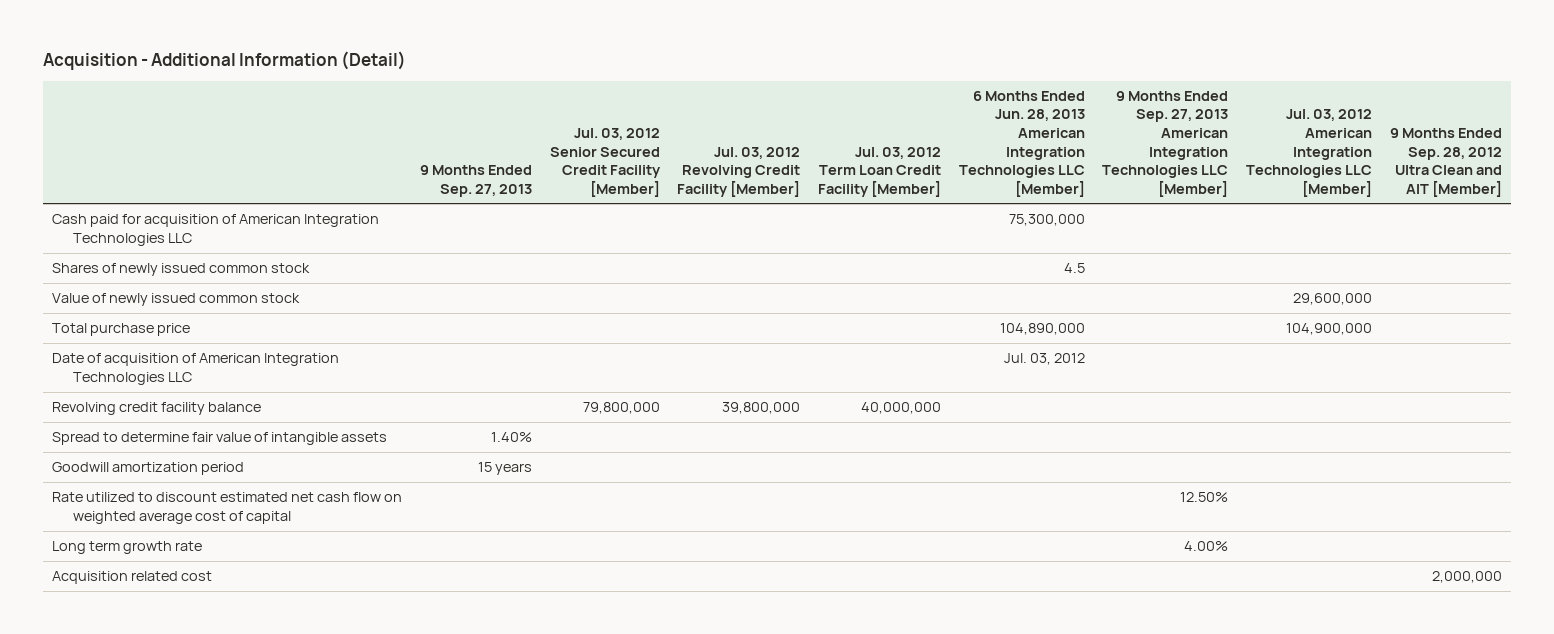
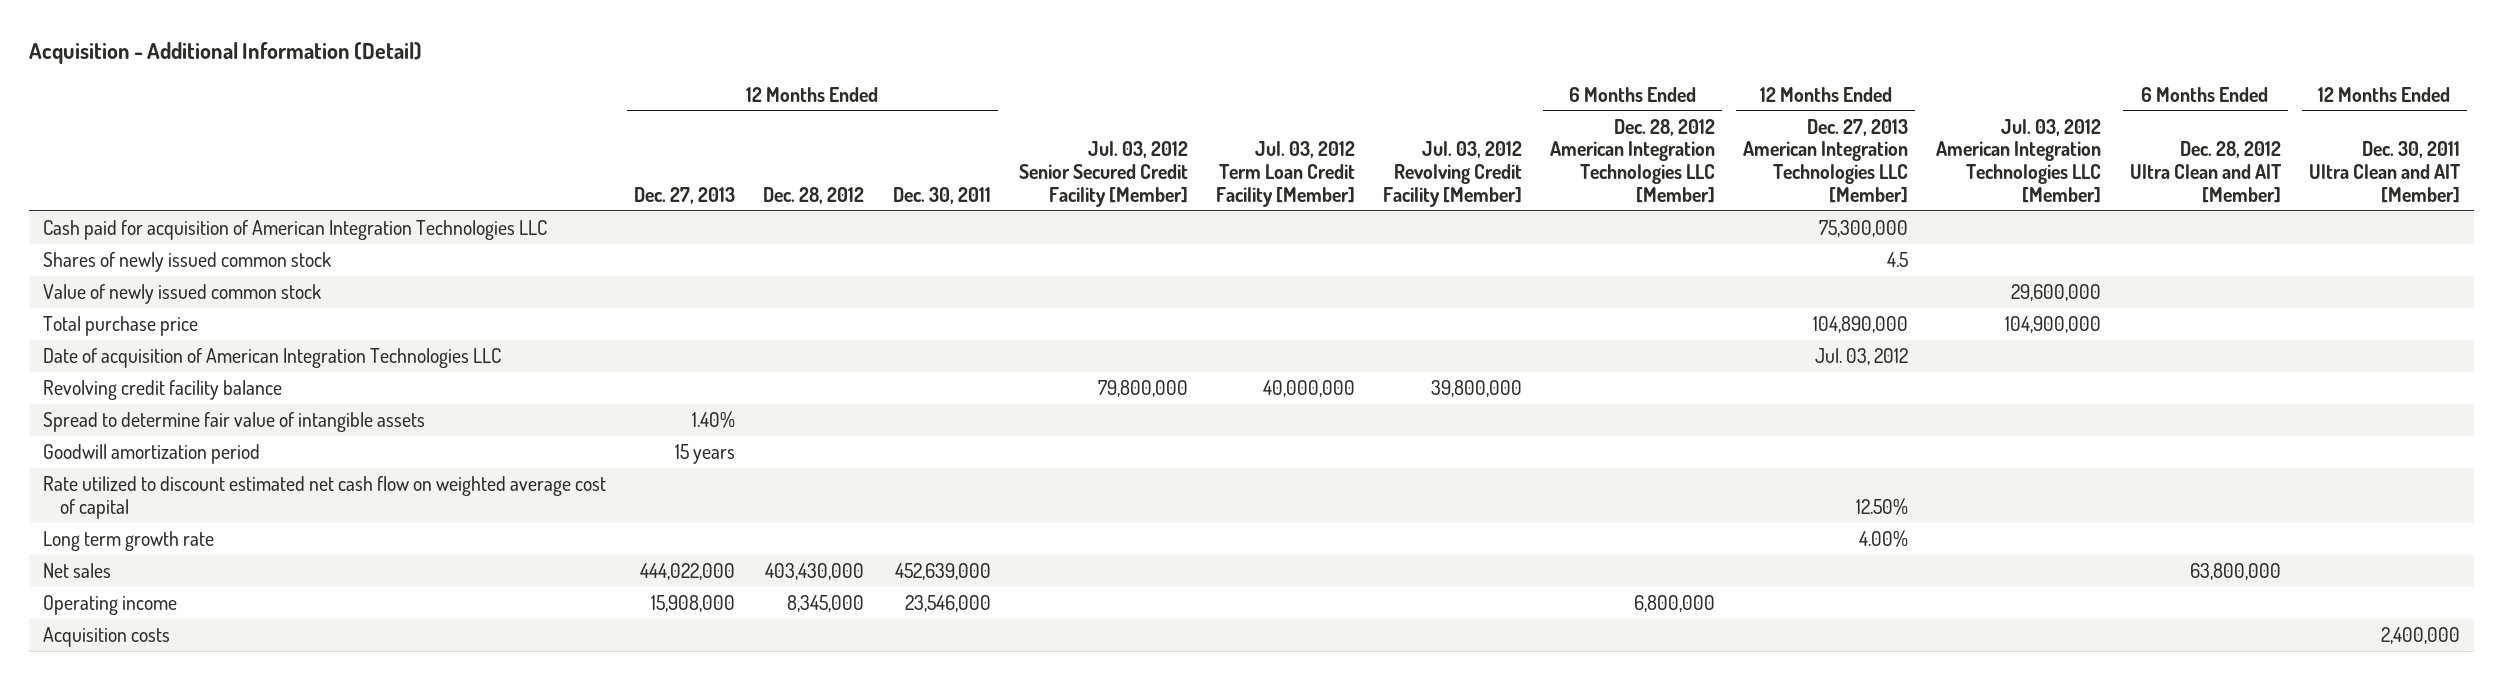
- | 9 Months Ended Sep. 27, 2013 | Jul. 03, 2012 Senior Secured Credit Facility [Member] | Jul. 03, 2012 Revolving Credit Facility [Member] | Jul. 03, 2012 Term Loan Credit Facility [Member] | 6 Months Ended Jun. 28, 2013 American Integration Technologies LLC [Member] | 9 Months Ended Sep. 27, 2013 American Integration Technologies LLC [Member] | Jul. 03, 2012 American Integration Technologies LLC [Member] | 9 Months Ended Sep. 28, 2012 Ultra Clean and AIT [Member]
+ | 12 Months Ended Dec. 27, 2013 | 12 Months Ended Dec. 28, 2012 | 12 Months Ended Dec. 30, 2011 | Jul. 03, 2012 Senior Secured Credit Facility [Member] | Jul. 03, 2012 Term Loan Credit Facility [Member] | Jul. 03, 2012 Revolving Credit Facility [Member] | 6 Months Ended Dec. 28, 2012 American Integration Technologies LLC [Member] | 12 Months Ended Dec. 27, 2013 American Integration Technologies LLC [Member] | Jul. 03, 2012 American Integration Technologies LLC [Member] | 6 Months Ended Dec. 28, 2012 Ultra Clean and AIT [Member] | 12 Months Ended Dec. 30, 2011 Ultra Clean and AIT [Member]
- Acquisition related cost | | | | | | | | 2,000,000
+ Net sales | 444,022,000 | 403,430,000 | 452,639,000 | | | | | | | 63,800,000 |
+ Operating income | 15,908,000 | 8,345,000 | 23,546,000 | | | | 6,800,000 | | | |
+ Acquisition costs | | | | | | | | | | | 2,400,000

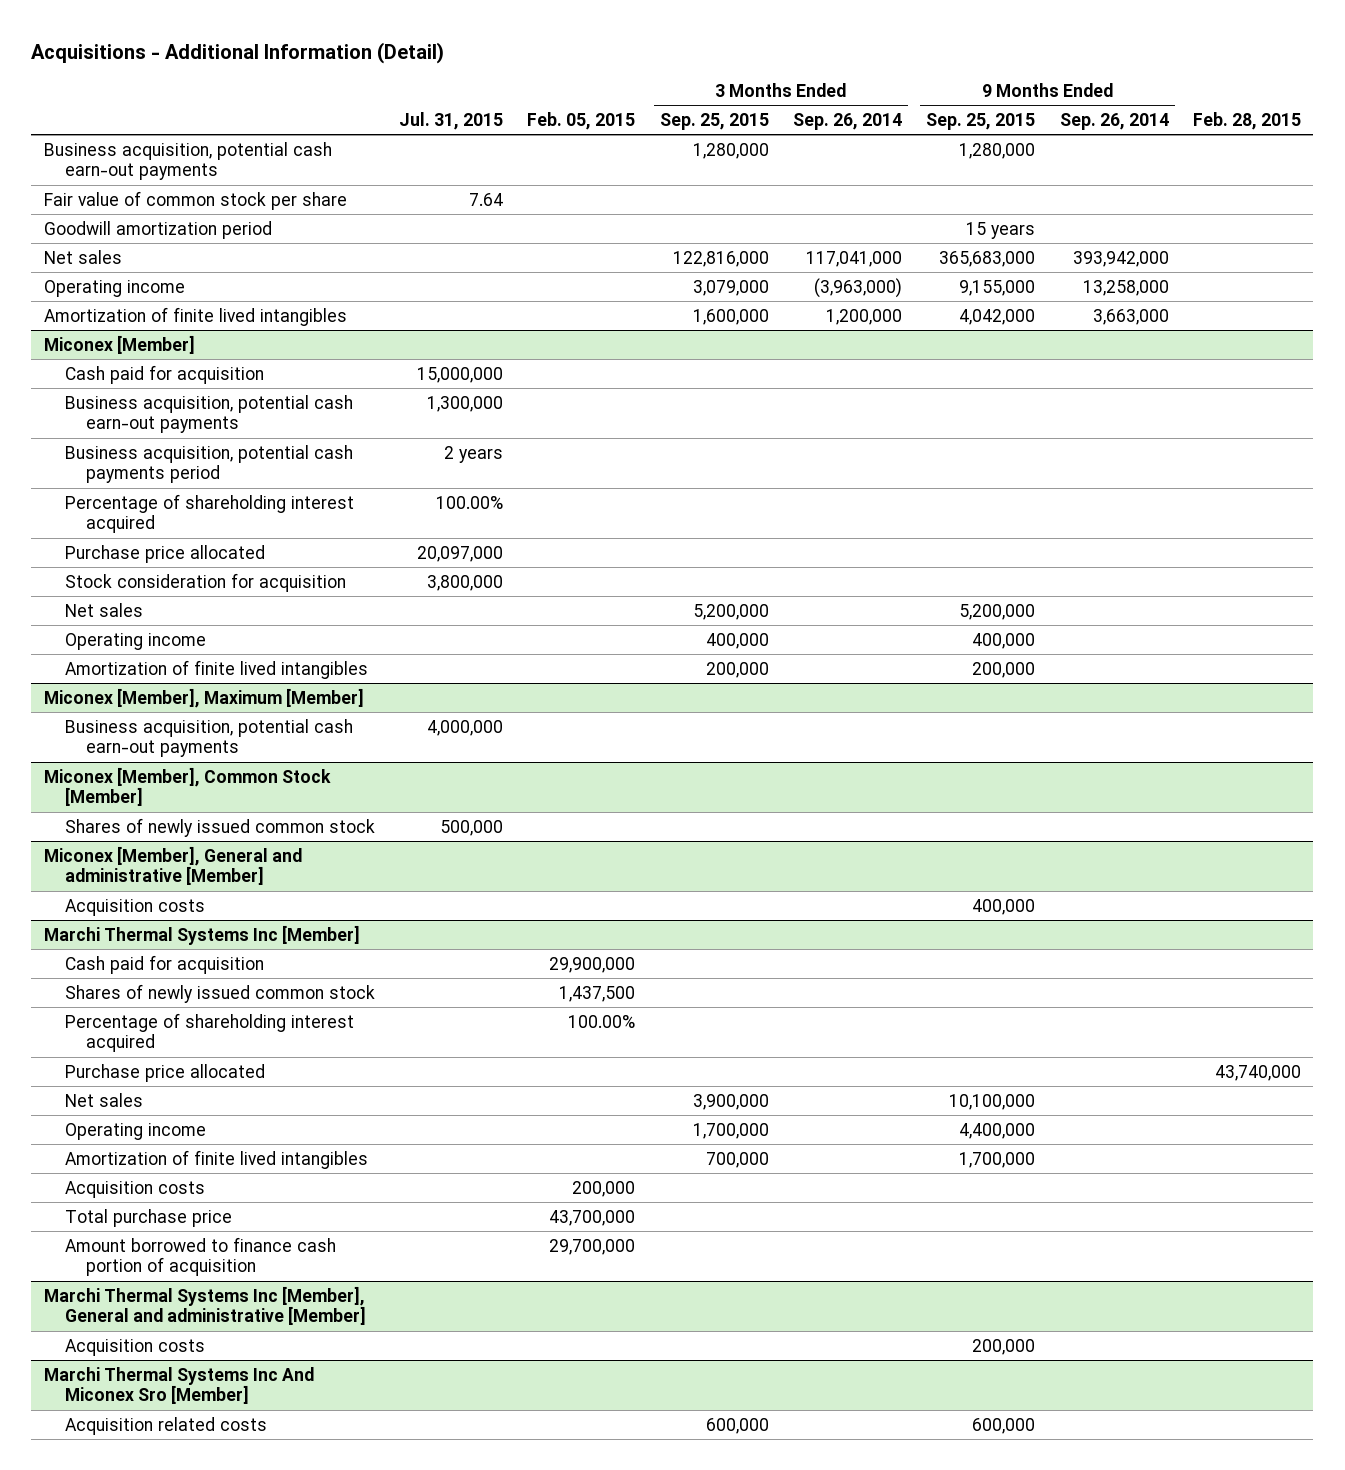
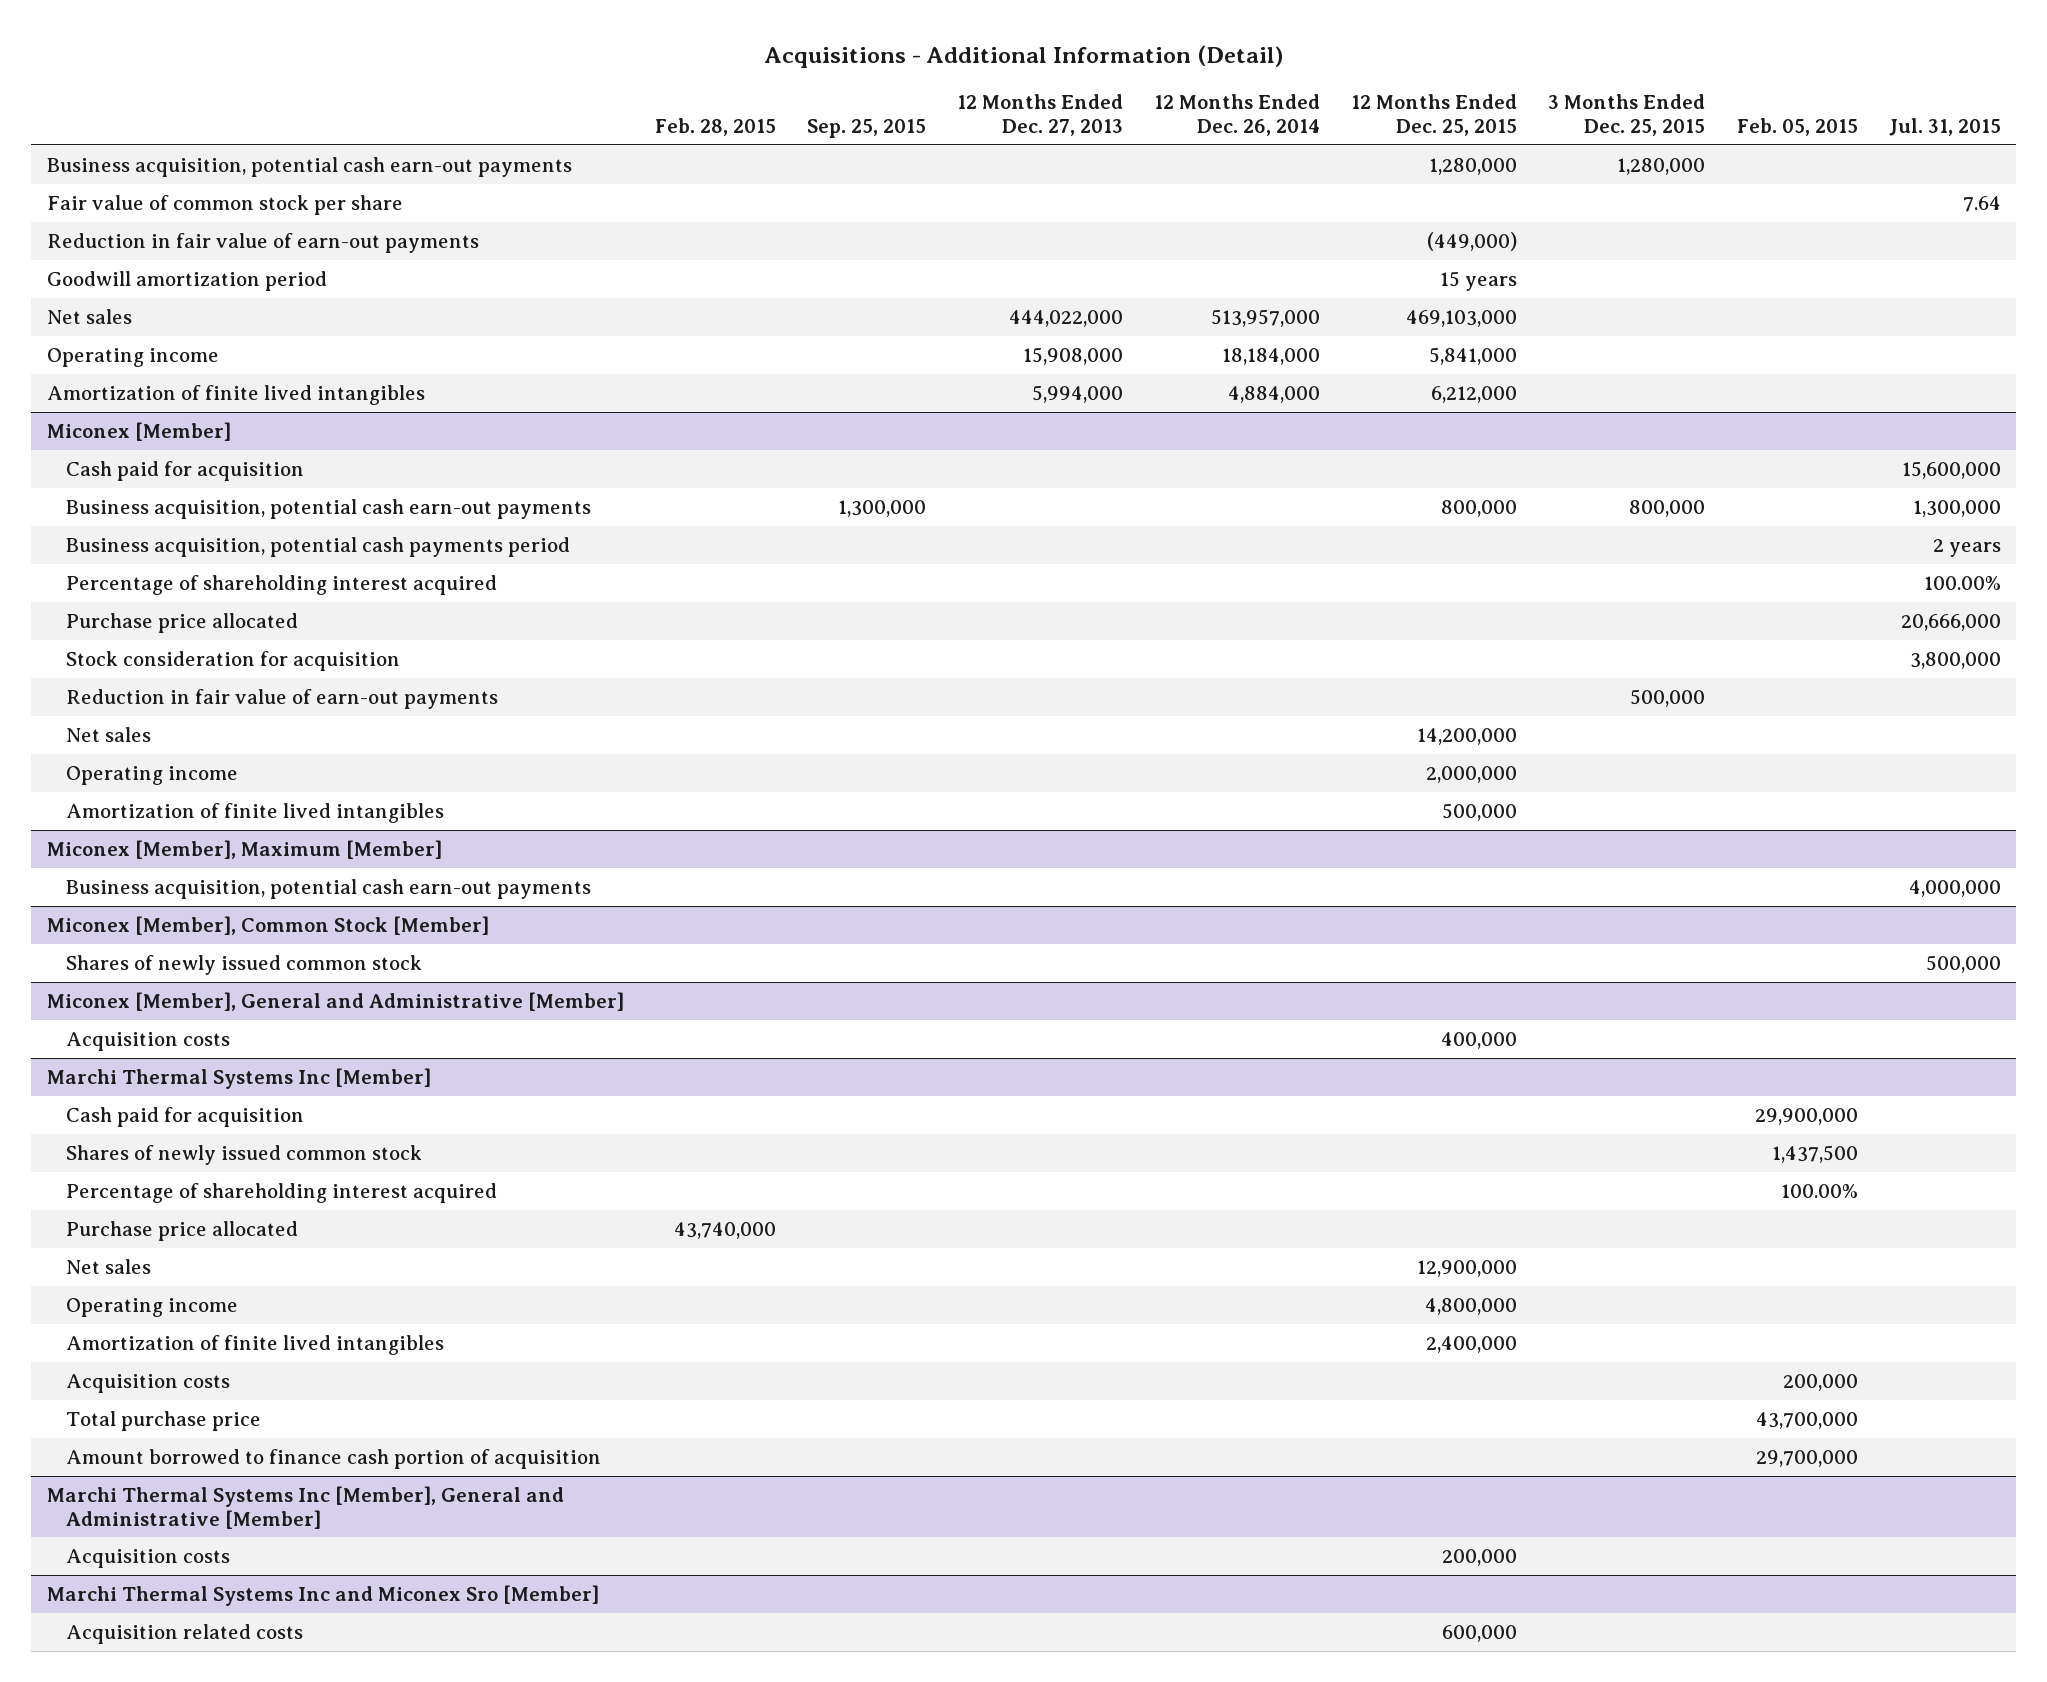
- | Jul. 31, 2015 | Feb. 05, 2015 | 3 Months Ended Sep. 25, 2015 | 3 Months Ended Sep. 26, 2014 | 9 Months Ended Sep. 25, 2015 | 9 Months Ended Sep. 26, 2014 | Feb. 28, 2015
+ | Feb. 28, 2015 | Sep. 25, 2015 | 12 Months Ended Dec. 27, 2013 | 12 Months Ended Dec. 26, 2014 | 12 Months Ended Dec. 25, 2015 | 3 Months Ended Dec. 25, 2015 | Feb. 05, 2015 | Jul. 31, 2015
+ Reduction in fair value of earn-out payments | | | | | (449,000) | | |
@ Miconex [Member]
- Cash paid for acquisition | 15,000,000 | | | | | |
+ Cash paid for acquisition | | | | | | | | 15,600,000
- Purchase price allocated | 20,097,000 | | | | | |
+ Purchase price allocated | | | | | | | | 20,666,000
+ Reduction in fair value of earn-out payments | | | | | | 500,000 | |
- Miconex [Member], General and administrative [Member]
+ Miconex [Member], General and Administrative [Member]
- Marchi Thermal Systems Inc [Member], General and administrative [Member]
+ Marchi Thermal Systems Inc [Member], General and Administrative [Member]
- Marchi Thermal Systems Inc And Miconex Sro [Member]
+ Marchi Thermal Systems Inc and Miconex Sro [Member]

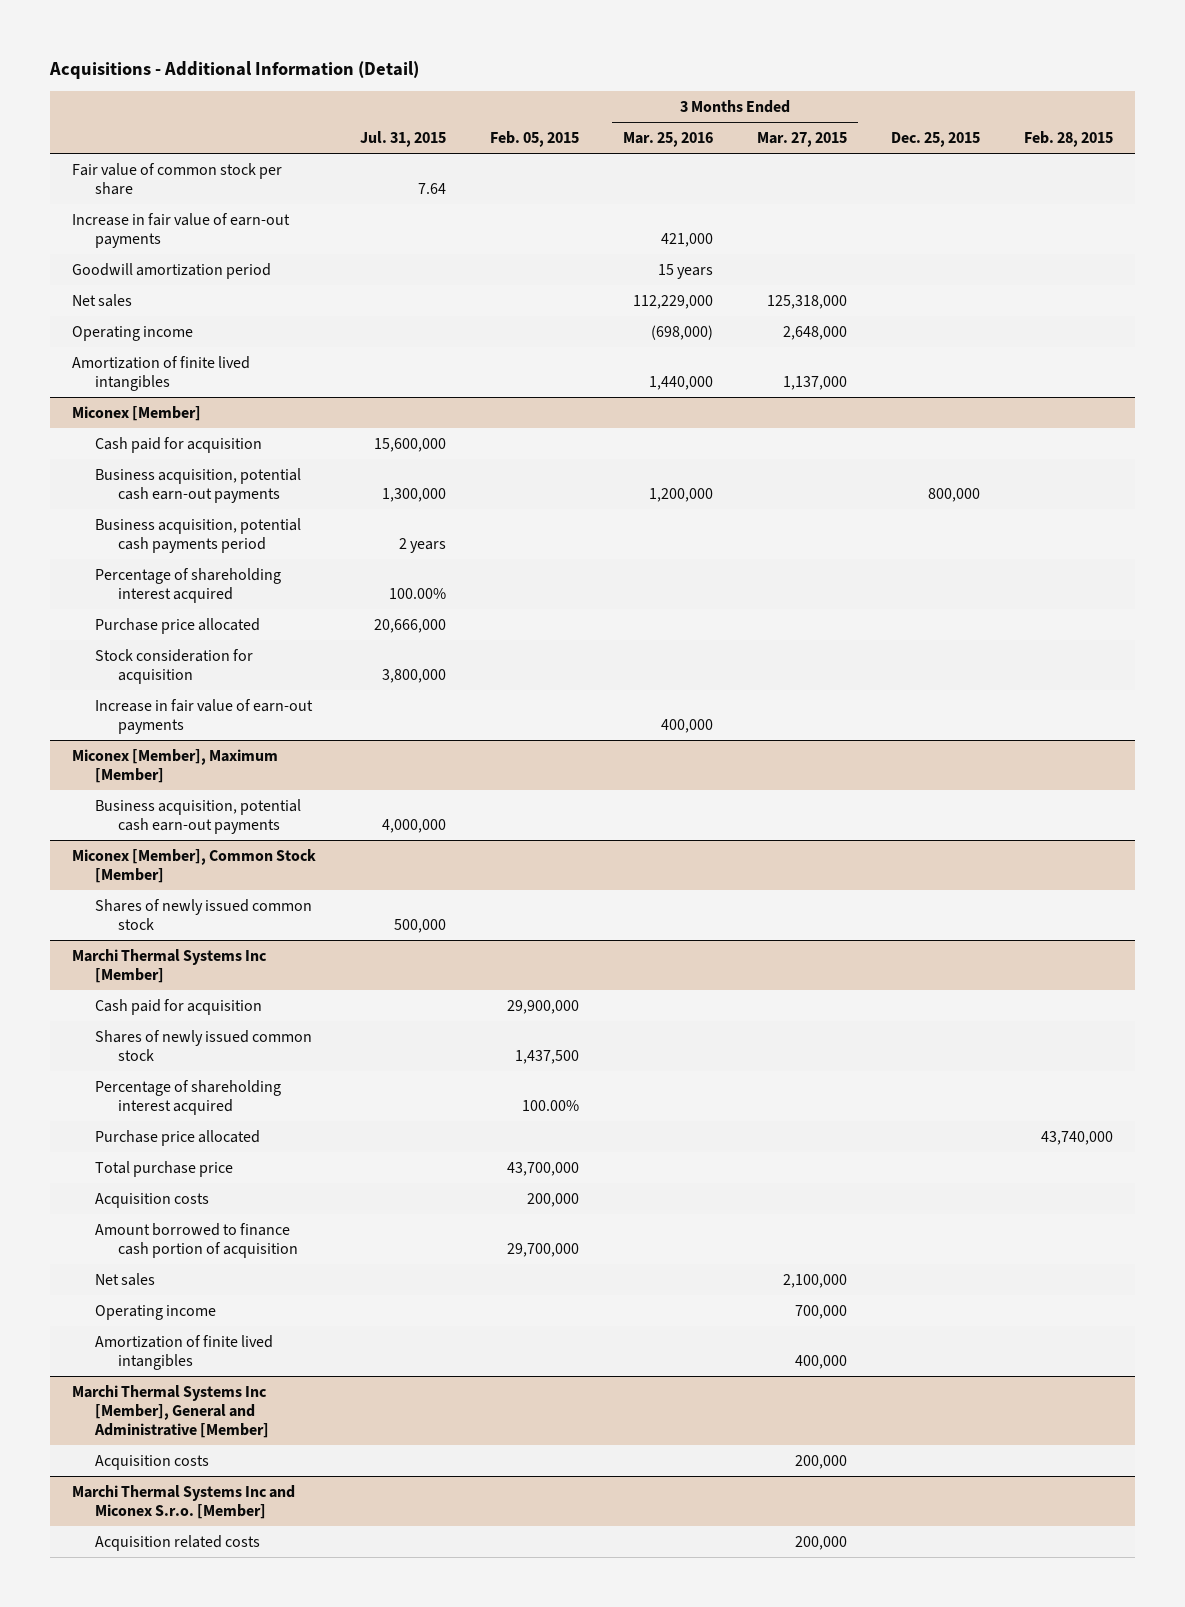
- | Feb. 28, 2015 | Sep. 25, 2015 | 12 Months Ended Dec. 27, 2013 | 12 Months Ended Dec. 26, 2014 | 12 Months Ended Dec. 25, 2015 | 3 Months Ended Dec. 25, 2015 | Feb. 05, 2015 | Jul. 31, 2015
+ | Jul. 31, 2015 | Feb. 05, 2015 | 3 Months Ended Mar. 25, 2016 | 3 Months Ended Mar. 27, 2015 | Dec. 25, 2015 | Feb. 28, 2015
- Business acquisition, potential cash earn-out payments | | | | | 1,280,000 | 1,280,000 | |
- Reduction in fair value of earn-out payments | | | | | (449,000) | | |
+ Increase in fair value of earn-out payments | | | 421,000 | | |
@ Miconex [Member]
- Reduction in fair value of earn-out payments | | | | | | 500,000 | |
- Net sales | | | | | 14,200,000 | | |
- Operating income | | | | | 2,000,000 | | |
- Amortization of finite lived intangibles | | | | | 500,000 | | |
+ Increase in fair value of earn-out payments | | | 400,000 | | |
- Miconex [Member], General and Administrative [Member]
- Acquisition costs | | | | | 400,000 | | |
@ Marchi Thermal Systems Inc [Member]
moved up: Total purchase price | | 43,700,000 | | | |
moved up: Acquisition costs | | 200,000 | | | |
moved up: Amount borrowed to finance cash portion of acquisition | | 29,700,000 | | | |
- Marchi Thermal Systems Inc and Miconex Sro [Member]
+ Marchi Thermal Systems Inc and Miconex S.r.o. [Member]

